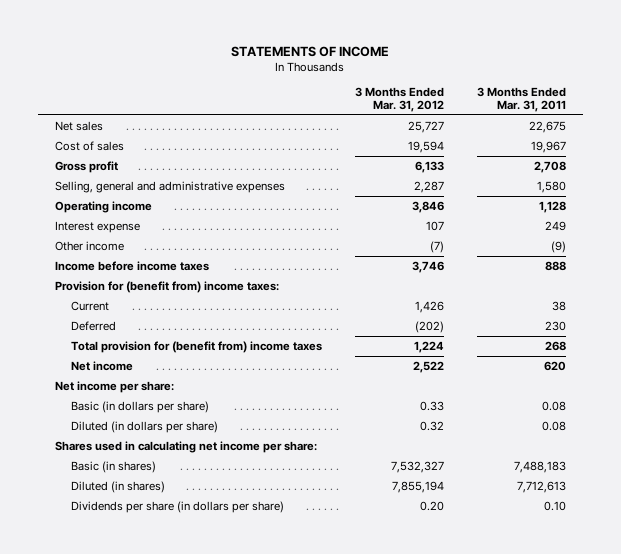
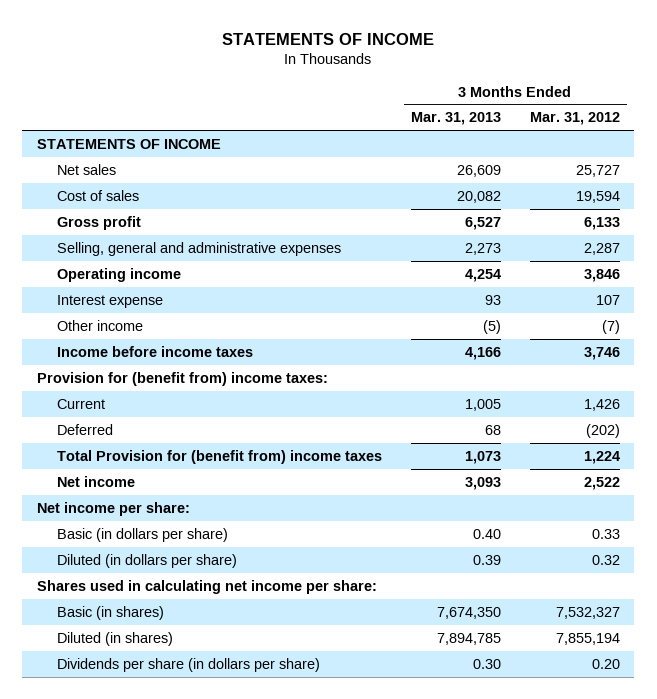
- | 3 Months Ended Mar. 31, 2012 | 3 Months Ended Mar. 31, 2011
+ | 3 Months Ended Mar. 31, 2013 | 3 Months Ended Mar. 31, 2012
+ STATEMENTS OF INCOME
- Total provision for (benefit from) income taxes | 1,224 | 268
+ Total Provision for (benefit from) income taxes | 1,073 | 1,224

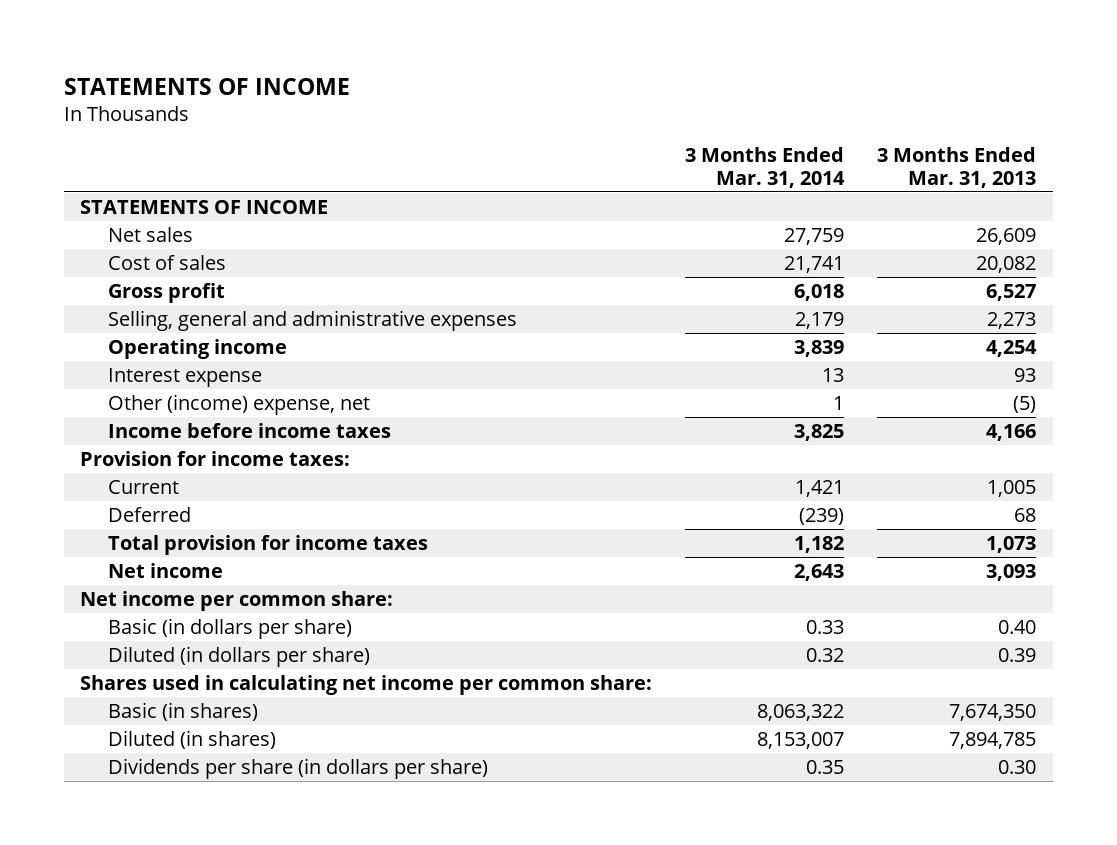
- | 3 Months Ended Mar. 31, 2013 | 3 Months Ended Mar. 31, 2012
+ | 3 Months Ended Mar. 31, 2014 | 3 Months Ended Mar. 31, 2013
- Other income | (5) | (7)
+ Other (income) expense, net | 1 | (5)
- Provision for (benefit from) income taxes:
+ Provision for income taxes:
- Total Provision for (benefit from) income taxes | 1,073 | 1,224
+ Total provision for income taxes | 1,182 | 1,073
- Net income per share:
+ Net income per common share:
- Shares used in calculating net income per share:
+ Shares used in calculating net income per common share:

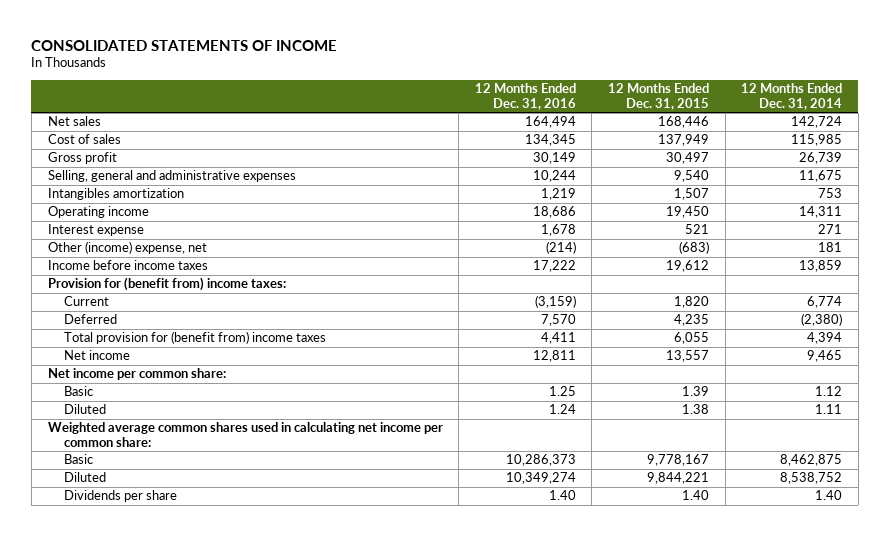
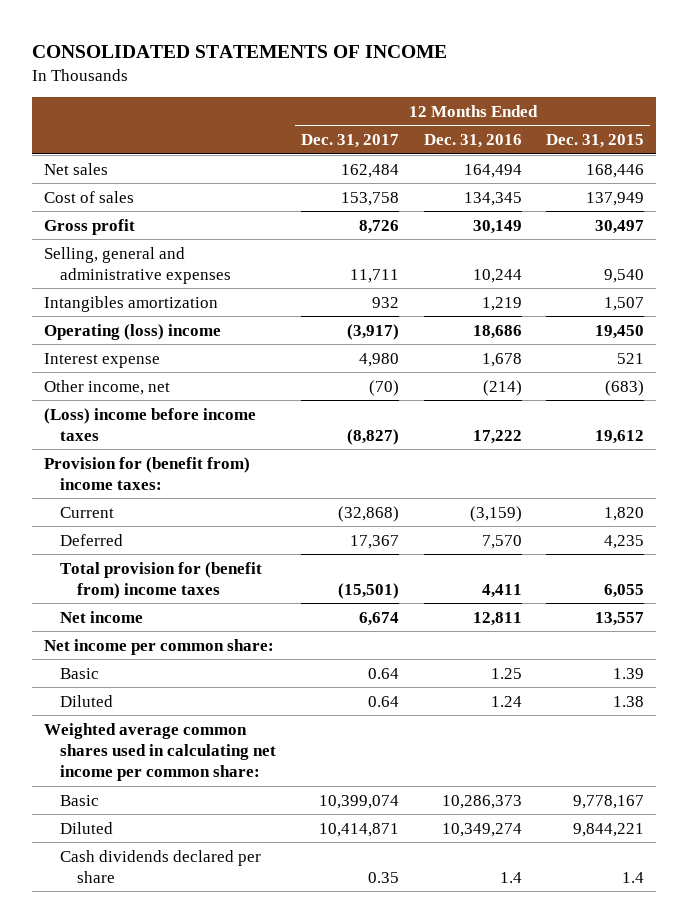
- | 12 Months Ended Dec. 31, 2016 | 12 Months Ended Dec. 31, 2015 | 12 Months Ended Dec. 31, 2014
+ | 12 Months Ended Dec. 31, 2017 | 12 Months Ended Dec. 31, 2016 | 12 Months Ended Dec. 31, 2015
- Operating income | 18,686 | 19,450 | 14,311
+ Operating (loss) income | (3,917) | 18,686 | 19,450
- Other (income) expense, net | (214) | (683) | 181
- Income before income taxes | 17,222 | 19,612 | 13,859
+ Other income, net | (70) | (214) | (683)
+ (Loss) income before income taxes | (8,827) | 17,222 | 19,612
- Dividends per share | 1.40 | 1.40 | 1.40
+ Cash dividends declared per share | 0.35 | 1.4 | 1.4

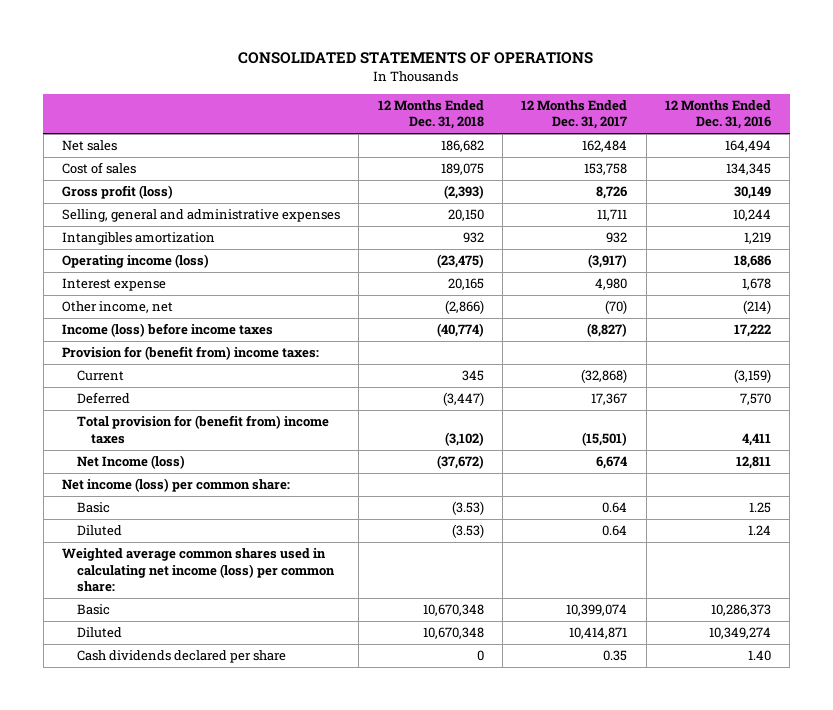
- CONSOLIDATED STATEMENTS OF INCOME
+ CONSOLIDATED STATEMENTS OF OPERATIONS
- | 12 Months Ended Dec. 31, 2017 | 12 Months Ended Dec. 31, 2016 | 12 Months Ended Dec. 31, 2015
+ | 12 Months Ended Dec. 31, 2018 | 12 Months Ended Dec. 31, 2017 | 12 Months Ended Dec. 31, 2016
- Gross profit | 8,726 | 30,149 | 30,497
+ Gross profit (loss) | (2,393) | 8,726 | 30,149
- Operating (loss) income | (3,917) | 18,686 | 19,450
+ Operating income (loss) | (23,475) | (3,917) | 18,686
- (Loss) income before income taxes | (8,827) | 17,222 | 19,612
+ Income (loss) before income taxes | (40,774) | (8,827) | 17,222
- Net income | 6,674 | 12,811 | 13,557
- Net income per common share:
+ Net Income (loss) | (37,672) | 6,674 | 12,811
+ Net income (loss) per common share:
- Weighted average common shares used in calculating net income per common share:
+ Weighted average common shares used in calculating net income (loss) per common share:
- Cash dividends declared per share | 0.35 | 1.4 | 1.4
+ Cash dividends declared per share | 0 | 0.35 | 1.40

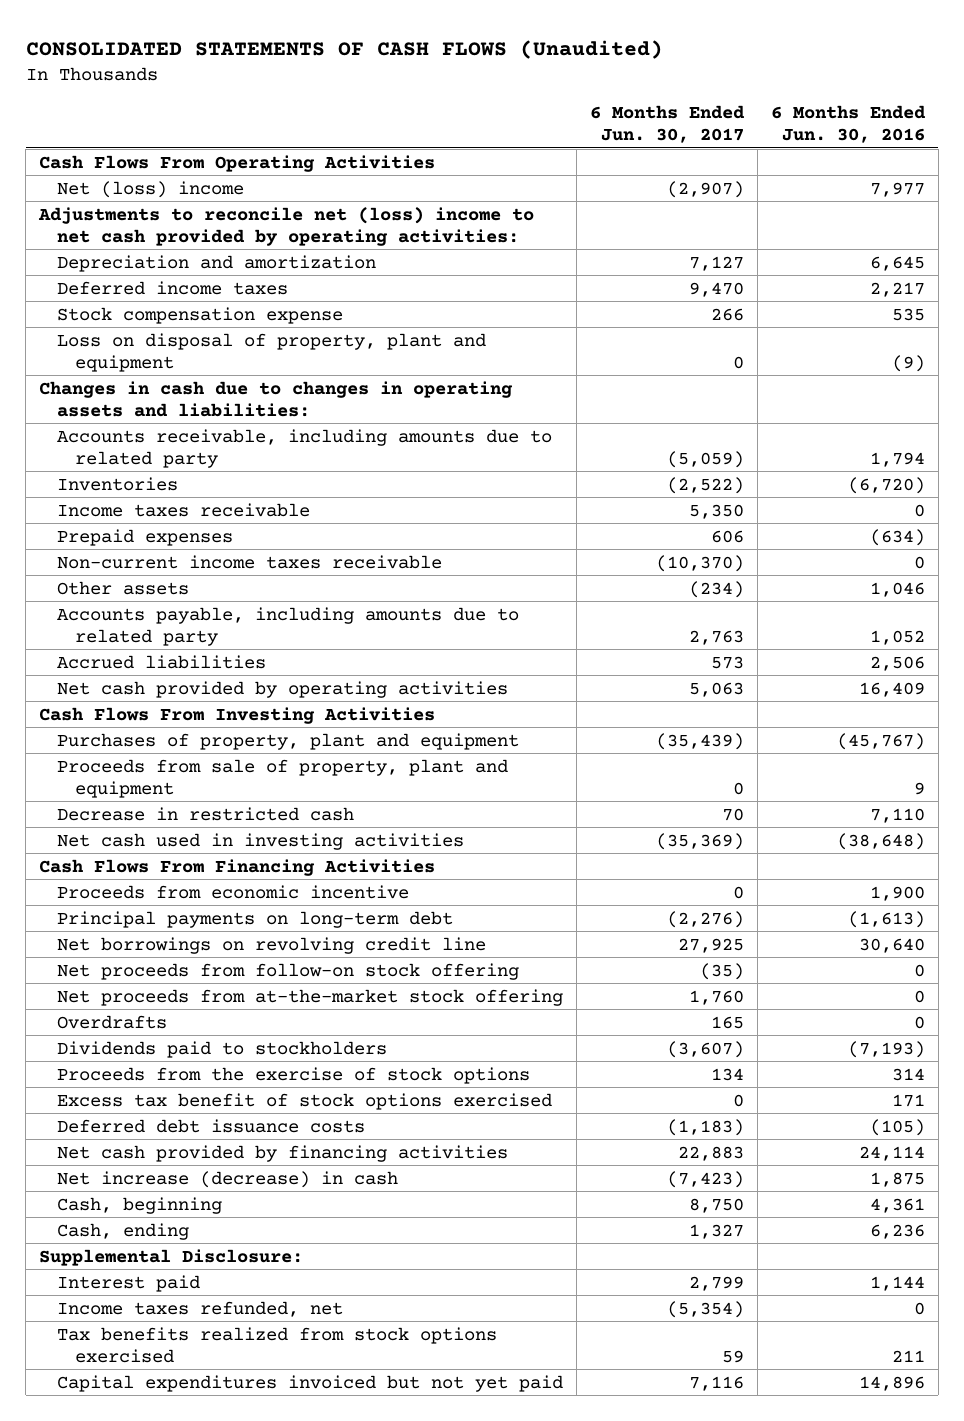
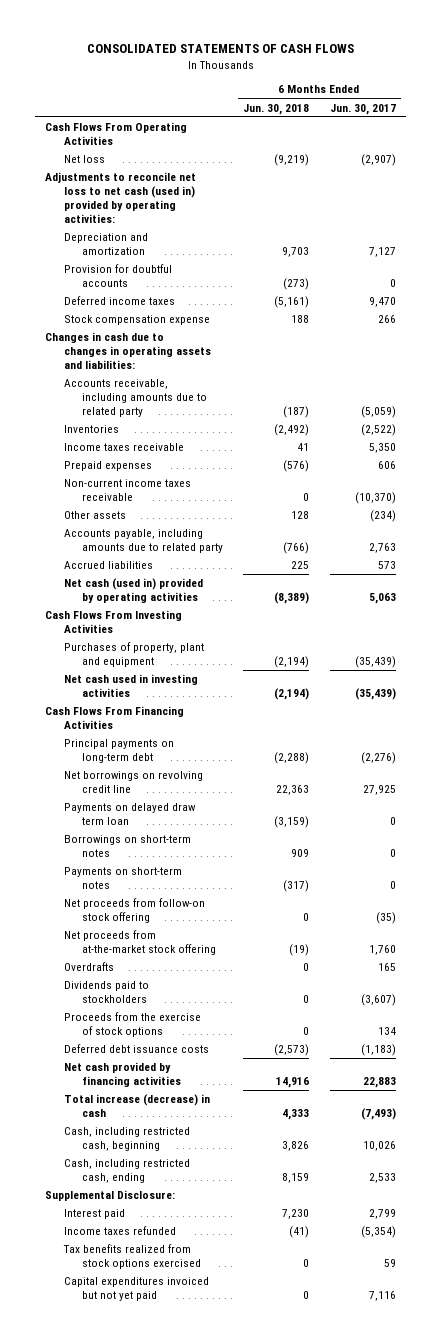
- CONSOLIDATED STATEMENTS OF CASH FLOWS (Unaudited)
+ CONSOLIDATED STATEMENTS OF CASH FLOWS
- | 6 Months Ended Jun. 30, 2017 | 6 Months Ended Jun. 30, 2016
+ | 6 Months Ended Jun. 30, 2018 | 6 Months Ended Jun. 30, 2017
- Net (loss) income | (2,907) | 7,977
- Adjustments to reconcile net (loss) income to net cash provided by operating activities:
+ Net loss | (9,219) | (2,907)
+ Adjustments to reconcile net loss to net cash (used in) provided by operating activities:
+ Provision for doubtful accounts | (273) | 0
- Loss on disposal of property, plant and equipment | 0 | (9)
- Net cash provided by operating activities | 5,063 | 16,409
+ Net cash (used in) provided by operating activities | (8,389) | 5,063
- Proceeds from sale of property, plant and equipment | 0 | 9
- Decrease in restricted cash | 70 | 7,110
- Net cash used in investing activities | (35,369) | (38,648)
+ Net cash used in investing activities | (2,194) | (35,439)
- Proceeds from economic incentive | 0 | 1,900
+ Payments on delayed draw term loan | (3,159) | 0
+ Borrowings on short-term notes | 909 | 0
+ Payments on short-term notes | (317) | 0
- Excess tax benefit of stock options exercised | 0 | 171
- Net increase (decrease) in cash | (7,423) | 1,875
- Cash, beginning | 8,750 | 4,361
- Cash, ending | 1,327 | 6,236
+ Total increase (decrease) in cash | 4,333 | (7,493)
+ Cash, including restricted cash, beginning | 3,826 | 10,026
+ Cash, including restricted cash, ending | 8,159 | 2,533
- Income taxes refunded, net | (5,354) | 0
+ Income taxes refunded | (41) | (5,354)

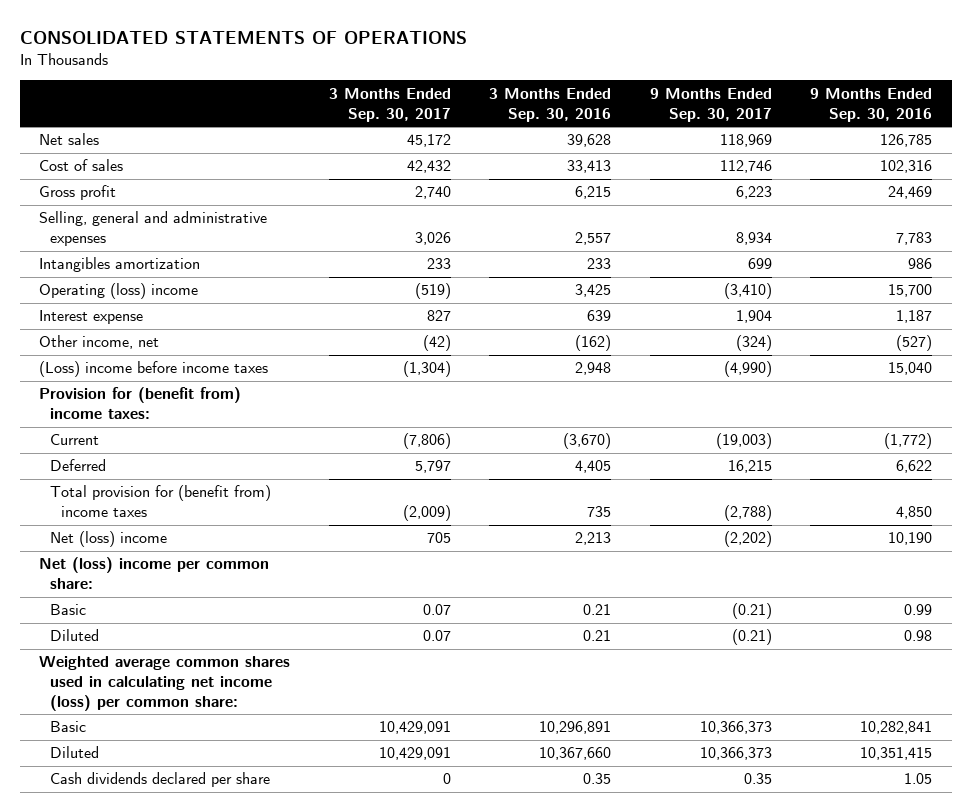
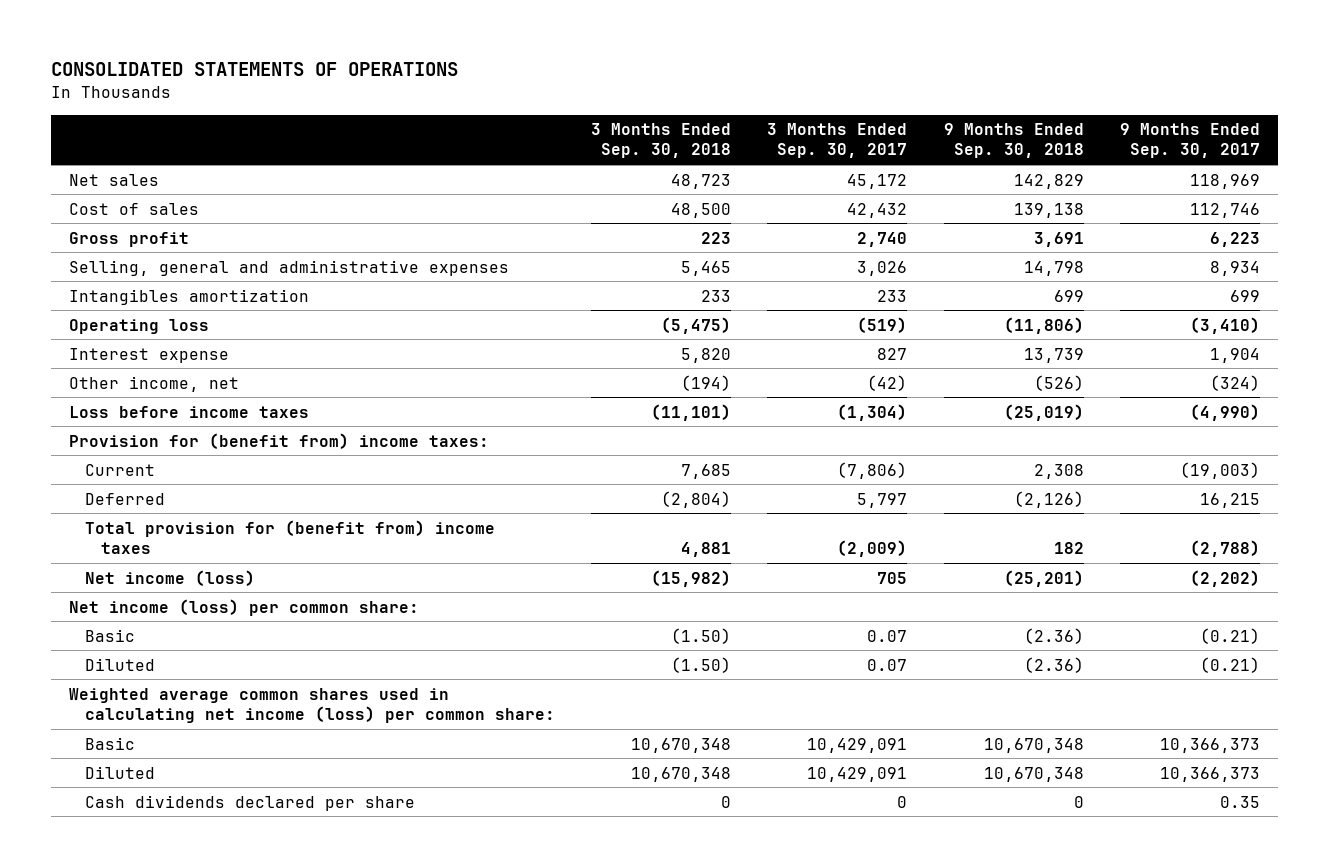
- | 3 Months Ended Sep. 30, 2017 | 3 Months Ended Sep. 30, 2016 | 9 Months Ended Sep. 30, 2017 | 9 Months Ended Sep. 30, 2016
+ | 3 Months Ended Sep. 30, 2018 | 3 Months Ended Sep. 30, 2017 | 9 Months Ended Sep. 30, 2018 | 9 Months Ended Sep. 30, 2017
- Operating (loss) income | (519) | 3,425 | (3,410) | 15,700
+ Operating loss | (5,475) | (519) | (11,806) | (3,410)
- (Loss) income before income taxes | (1,304) | 2,948 | (4,990) | 15,040
+ Loss before income taxes | (11,101) | (1,304) | (25,019) | (4,990)
- Net (loss) income | 705 | 2,213 | (2,202) | 10,190
- Net (loss) income per common share:
+ Net income (loss) | (15,982) | 705 | (25,201) | (2,202)
+ Net income (loss) per common share:

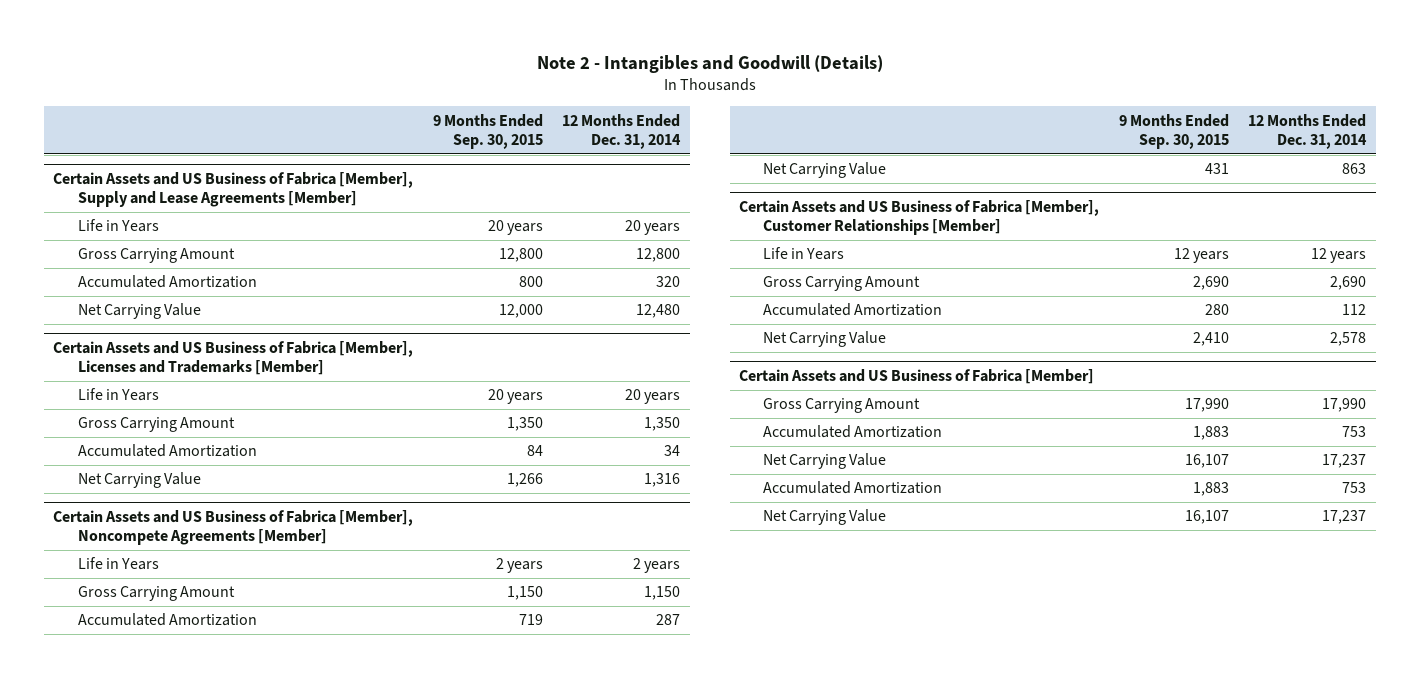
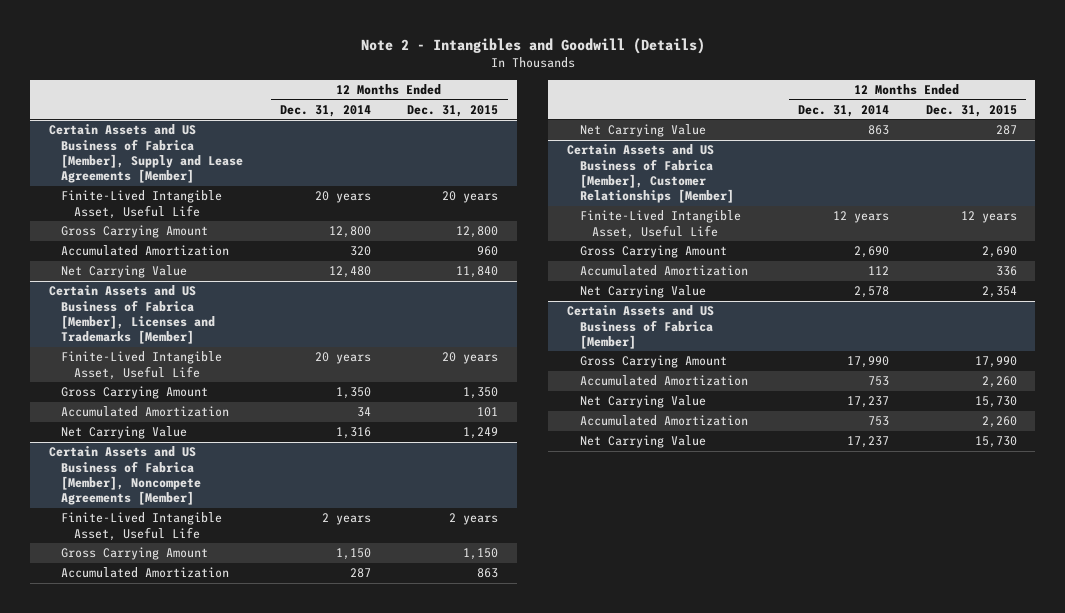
- | 9 Months Ended Sep. 30, 2015 | 12 Months Ended Dec. 31, 2014
+ | 12 Months Ended Dec. 31, 2014 | 12 Months Ended Dec. 31, 2015
@ Certain Assets and US Business of Fabrica [Member], Supply and Lease Agreements [Member]
- Life in Years | 20 years | 20 years
+ Finite-Lived Intangible Asset, Useful Life | 20 years | 20 years
@ Certain Assets and US Business of Fabrica [Member], Licenses and Trademarks [Member]
- Life in Years | 20 years | 20 years
+ Finite-Lived Intangible Asset, Useful Life | 20 years | 20 years
@ Certain Assets and US Business of Fabrica [Member], Noncompete Agreements [Member]
- Life in Years | 2 years | 2 years
+ Finite-Lived Intangible Asset, Useful Life | 2 years | 2 years
@ Certain Assets and US Business of Fabrica [Member], Customer Relationships [Member]
- Life in Years | 12 years | 12 years
+ Finite-Lived Intangible Asset, Useful Life | 12 years | 12 years

